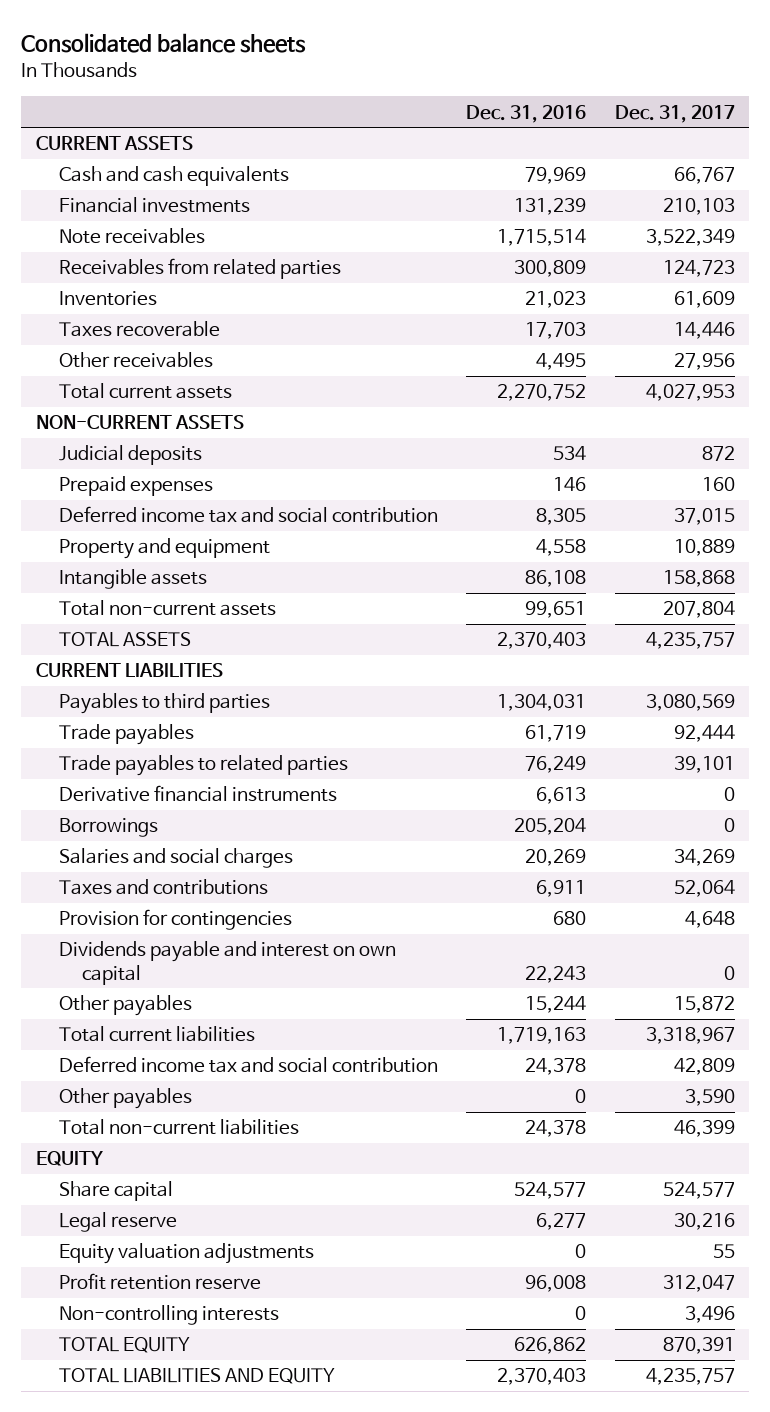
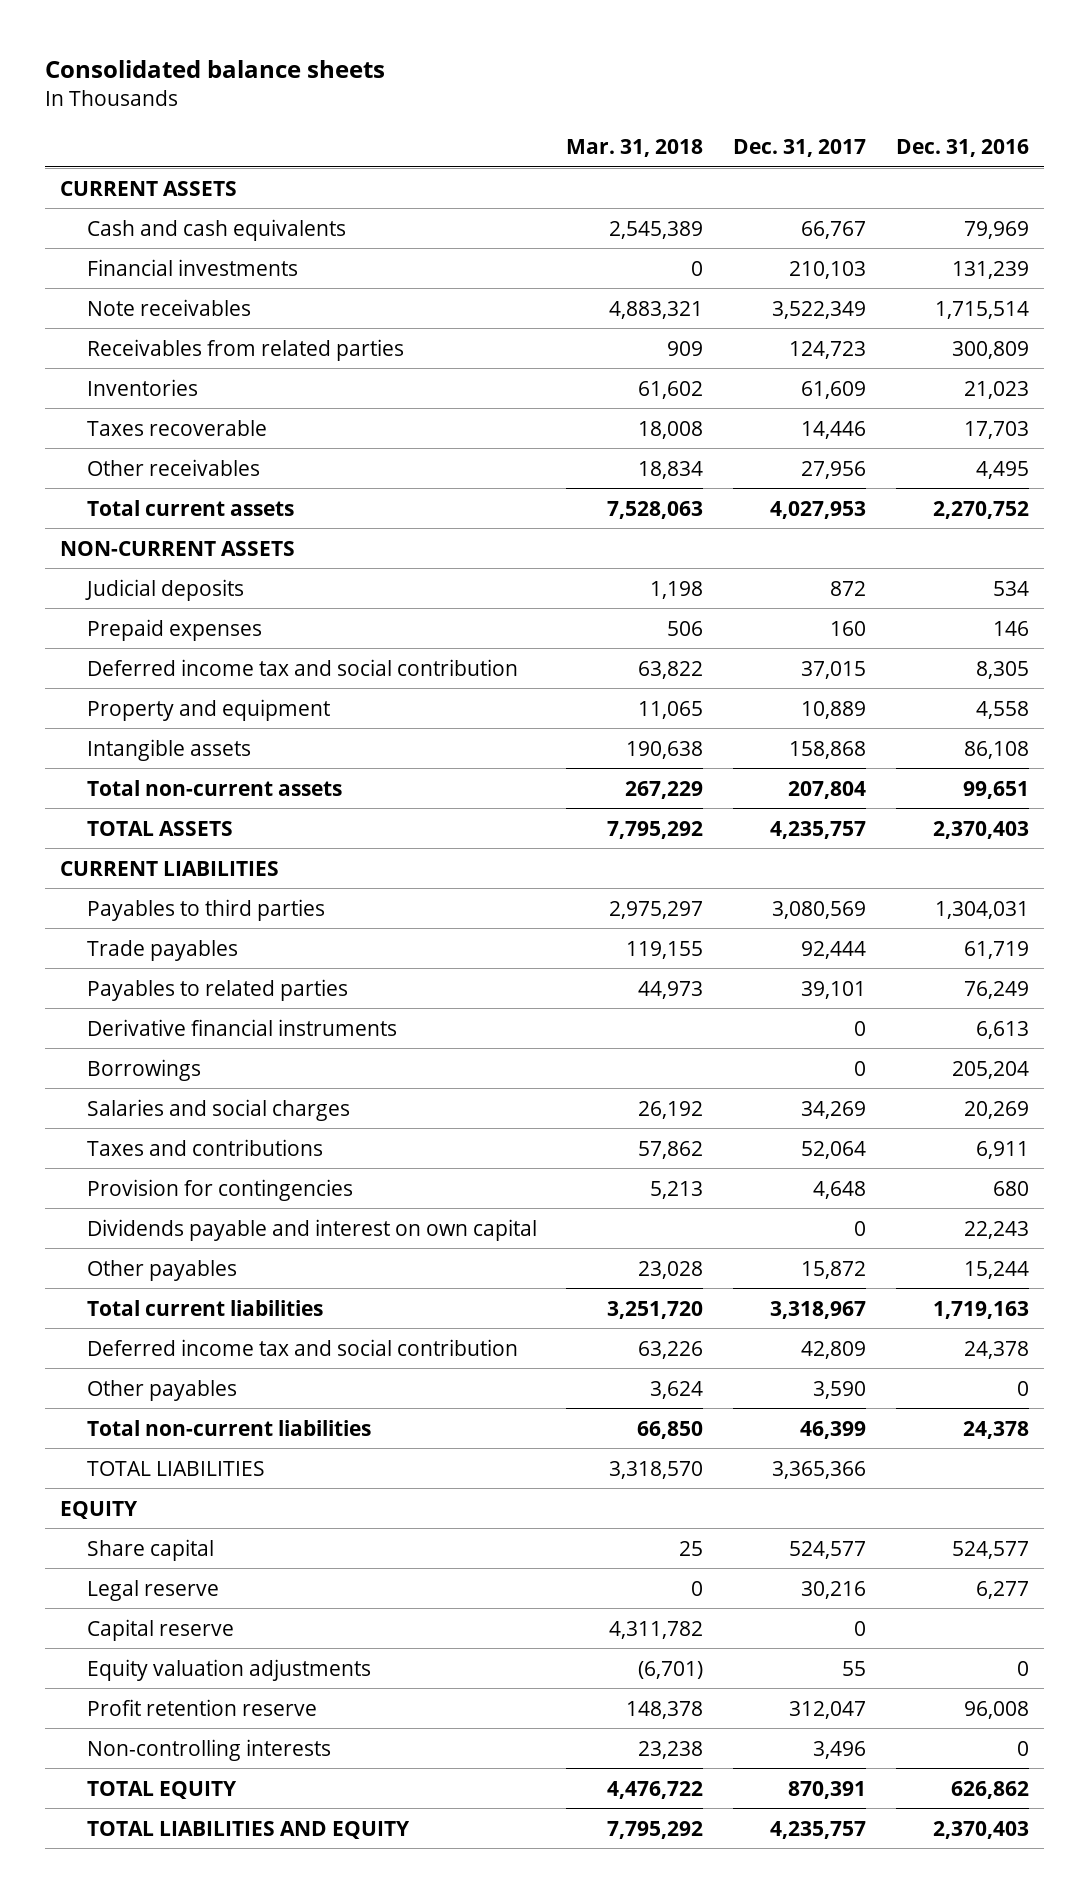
- | Dec. 31, 2016 | Dec. 31, 2017
+ | Mar. 31, 2018 | Dec. 31, 2017 | Dec. 31, 2016
- Trade payables to related parties | 76,249 | 39,101
+ Payables to related parties | 44,973 | 39,101 | 76,249
+ TOTAL LIABILITIES | 3,318,570 | 3,365,366 |
+ Capital reserve | 4,311,782 | 0 |

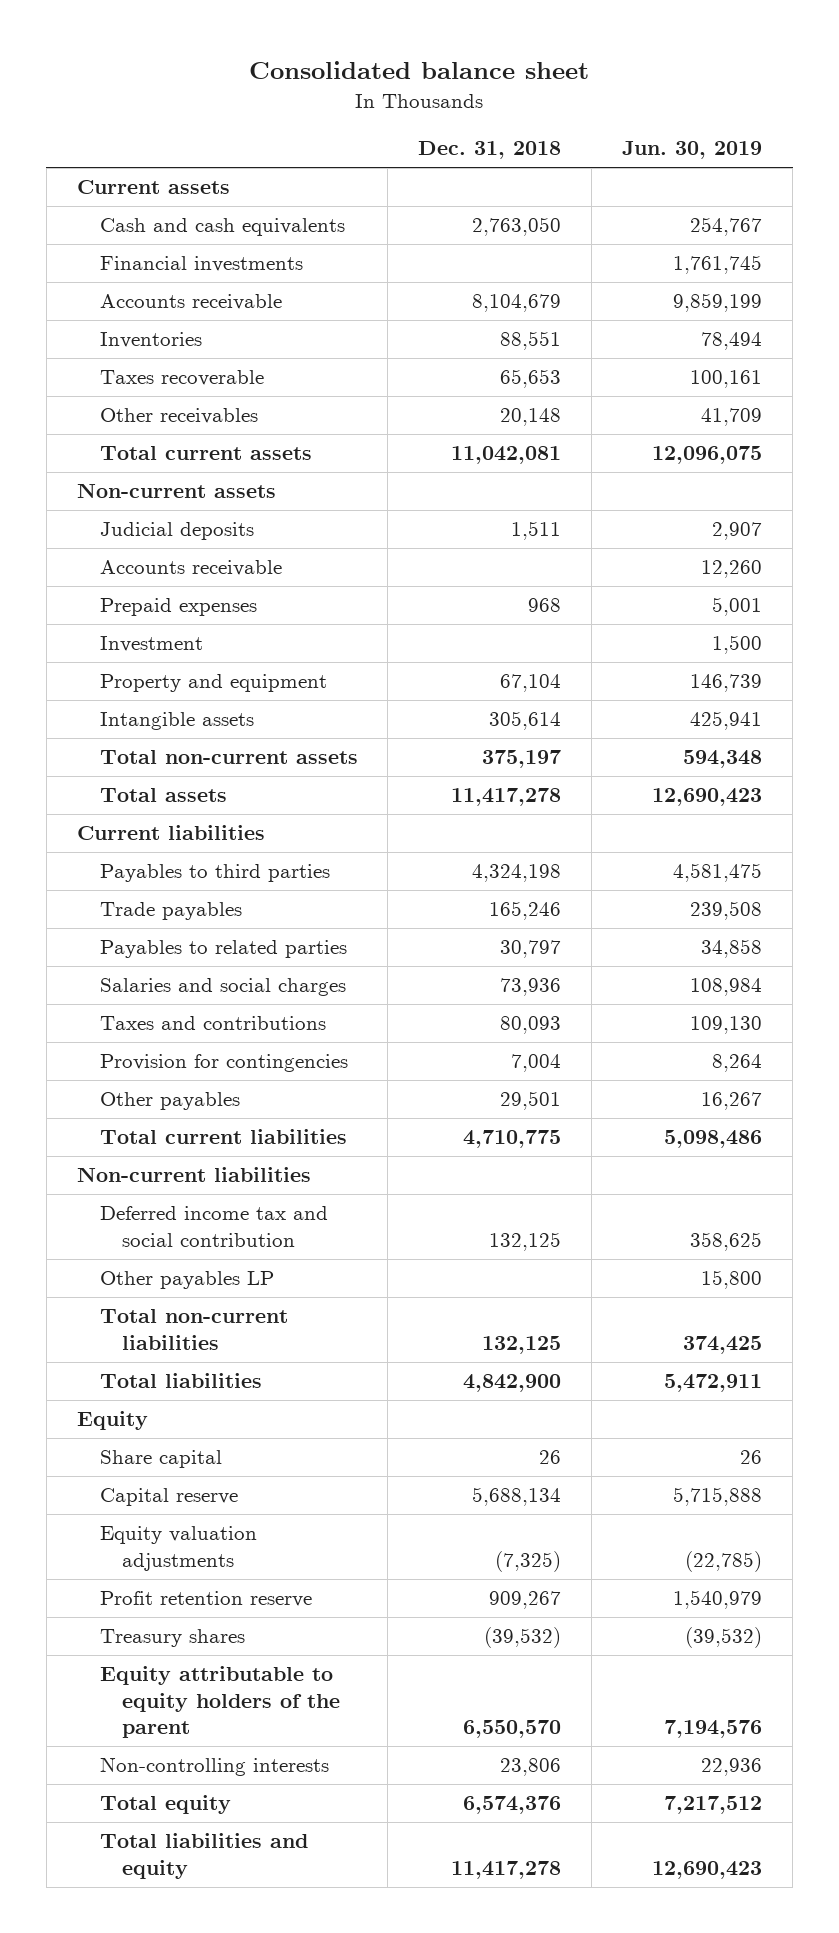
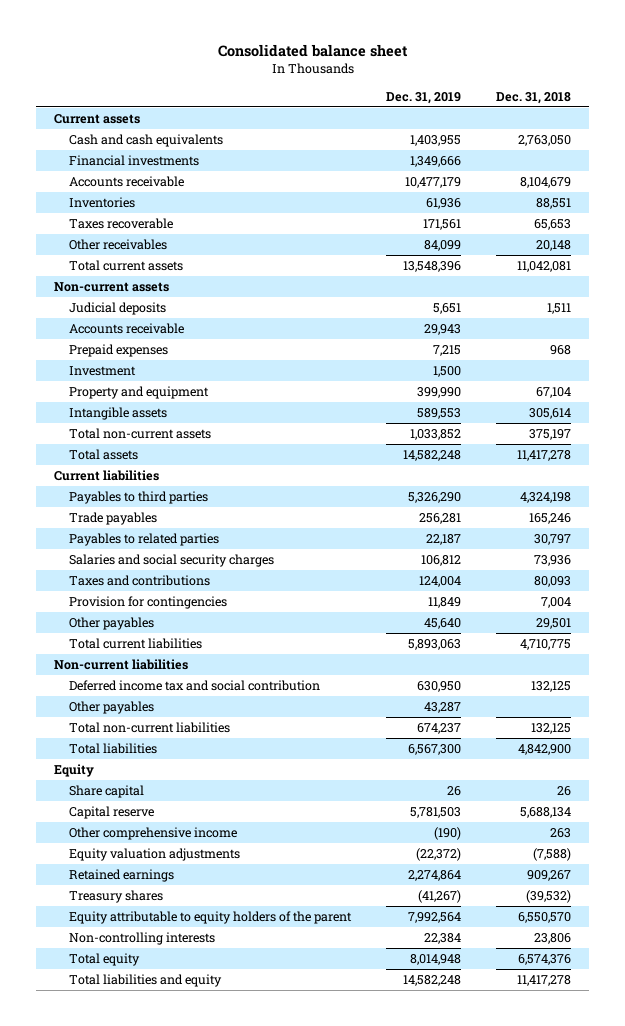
- | Dec. 31, 2018 | Jun. 30, 2019
+ | Dec. 31, 2019 | Dec. 31, 2018
- Salaries and social charges | 73,936 | 108,984
+ Salaries and social security charges | 106,812 | 73,936
- Other payables LP | | 15,800
+ Other payables | 43,287 |
- Equity valuation adjustments | (7,325) | (22,785)
- Profit retention reserve | 909,267 | 1,540,979
+ Other comprehensive income | (190) | 263
+ Equity valuation adjustments | (22,372) | (7,588)
+ Retained earnings | 2,274,864 | 909,267

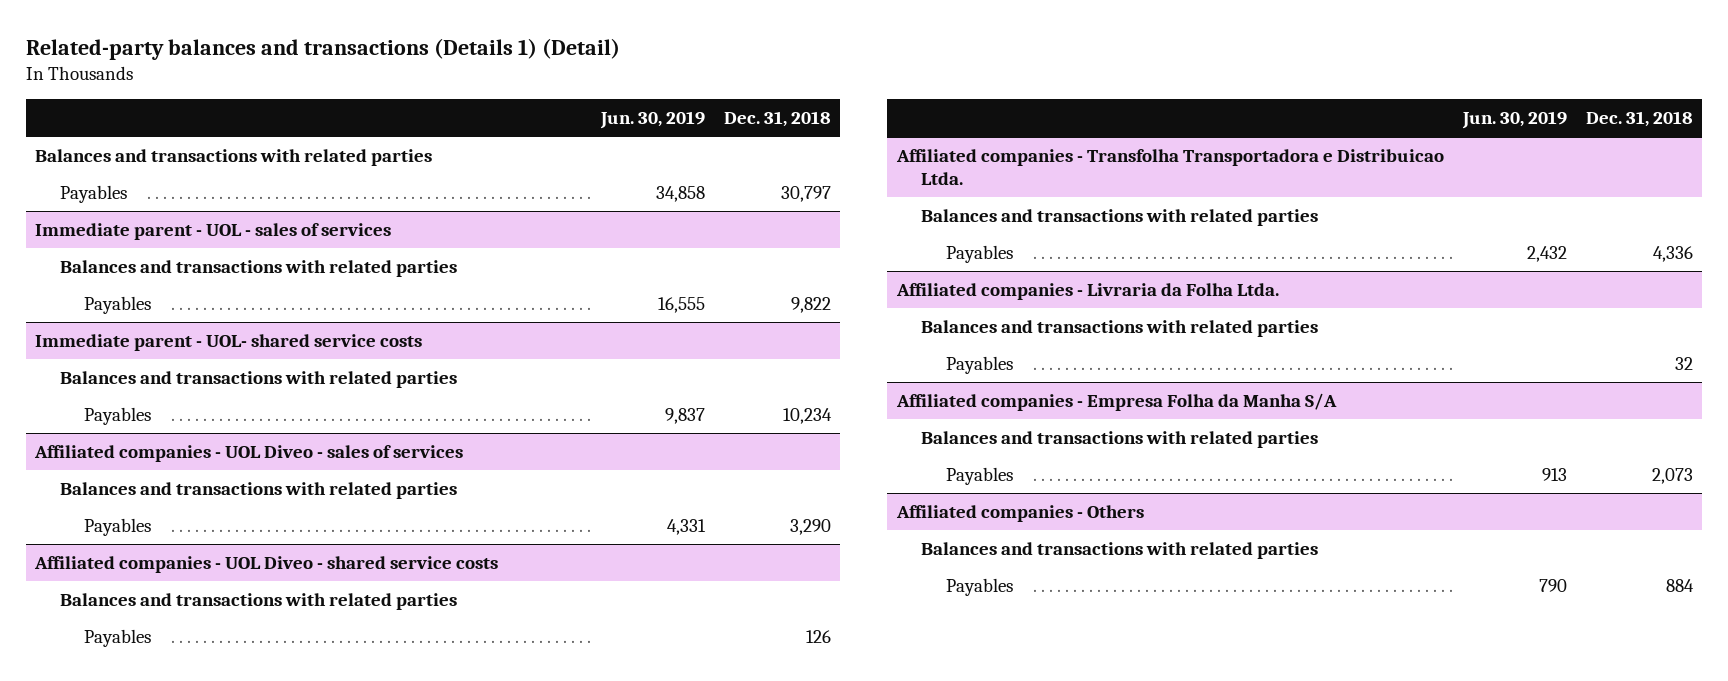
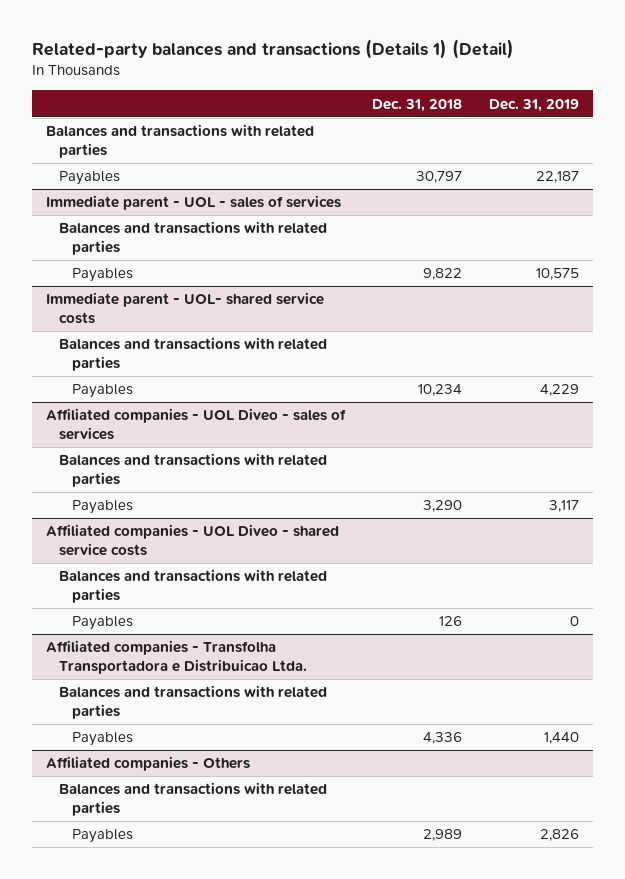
- | Jun. 30, 2019 | Dec. 31, 2018
+ | Dec. 31, 2018 | Dec. 31, 2019
- Affiliated companies - Livraria da Folha Ltda.
- Balances and transactions with related parties
- Payables | | 32
- Affiliated companies - Empresa Folha da Manha S/A
- Balances and transactions with related parties
- Payables | 913 | 2,073
@ Affiliated companies - Others
- Payables | 790 | 884
+ Payables | 2,989 | 2,826

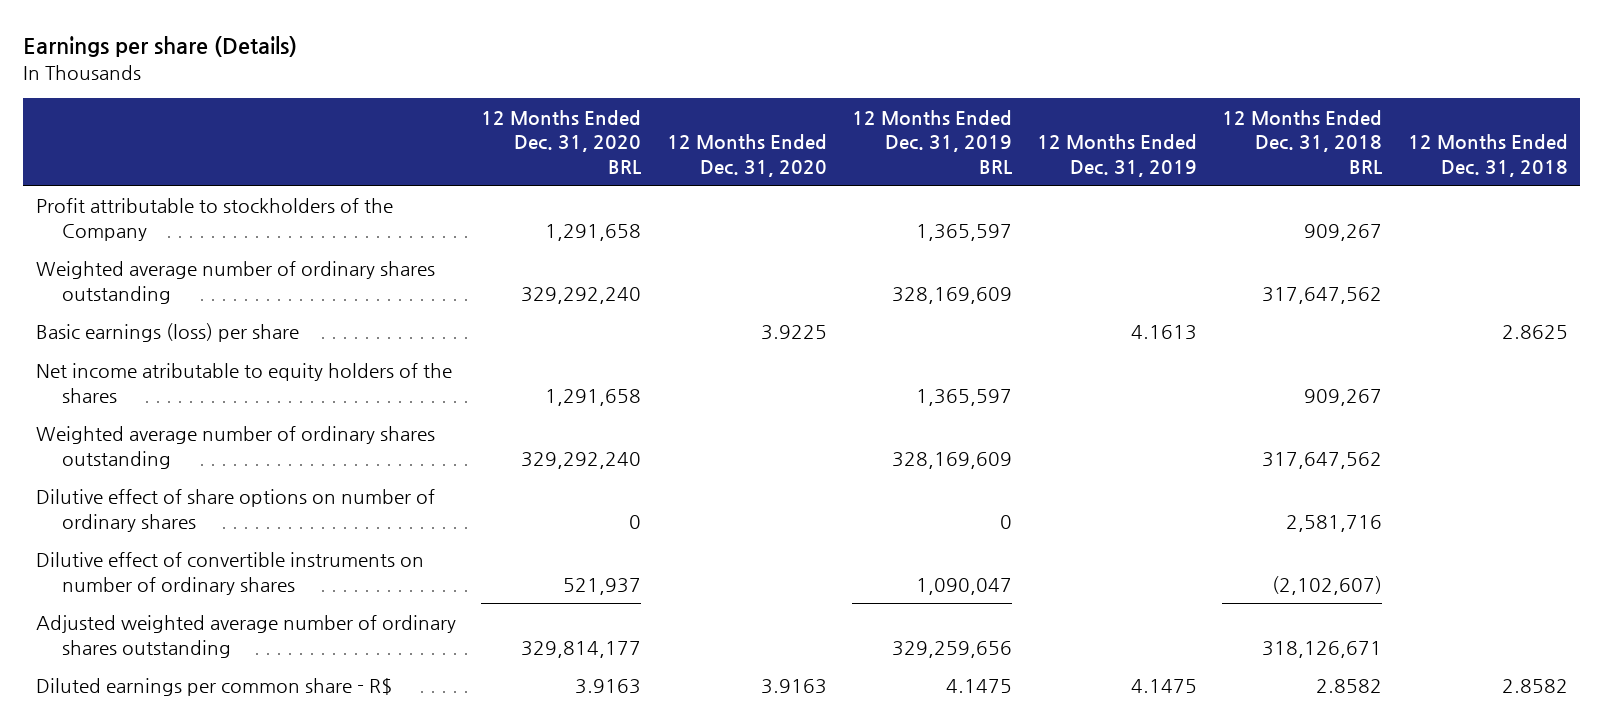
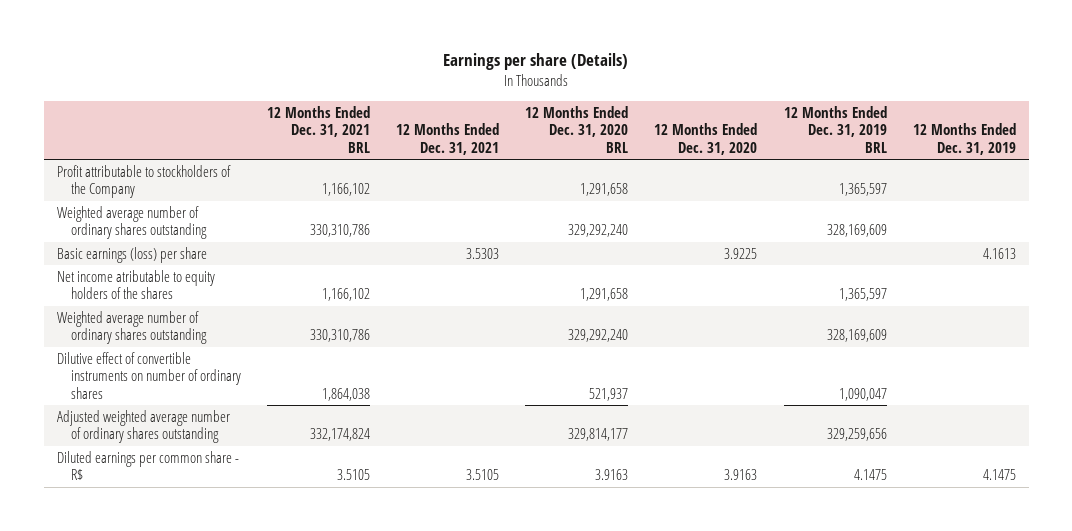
- | 12 Months Ended Dec. 31, 2020 BRL | 12 Months Ended Dec. 31, 2020 | 12 Months Ended Dec. 31, 2019 BRL | 12 Months Ended Dec. 31, 2019 | 12 Months Ended Dec. 31, 2018 BRL | 12 Months Ended Dec. 31, 2018
+ | 12 Months Ended Dec. 31, 2021 BRL | 12 Months Ended Dec. 31, 2021 | 12 Months Ended Dec. 31, 2020 BRL | 12 Months Ended Dec. 31, 2020 | 12 Months Ended Dec. 31, 2019 BRL | 12 Months Ended Dec. 31, 2019
- Dilutive effect of share options on number of ordinary shares | 0 | | 0 | | 2,581,716 |

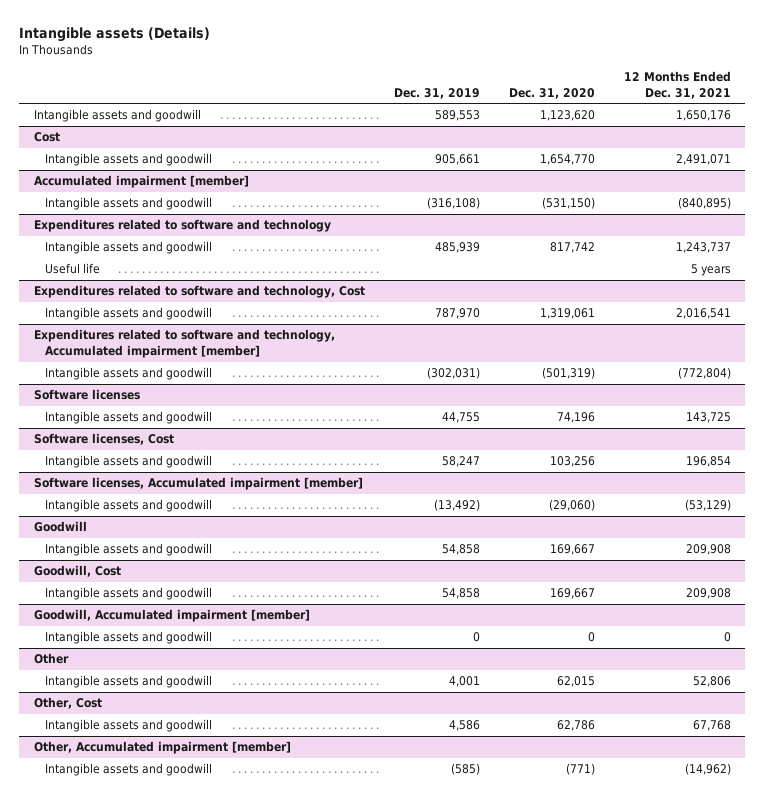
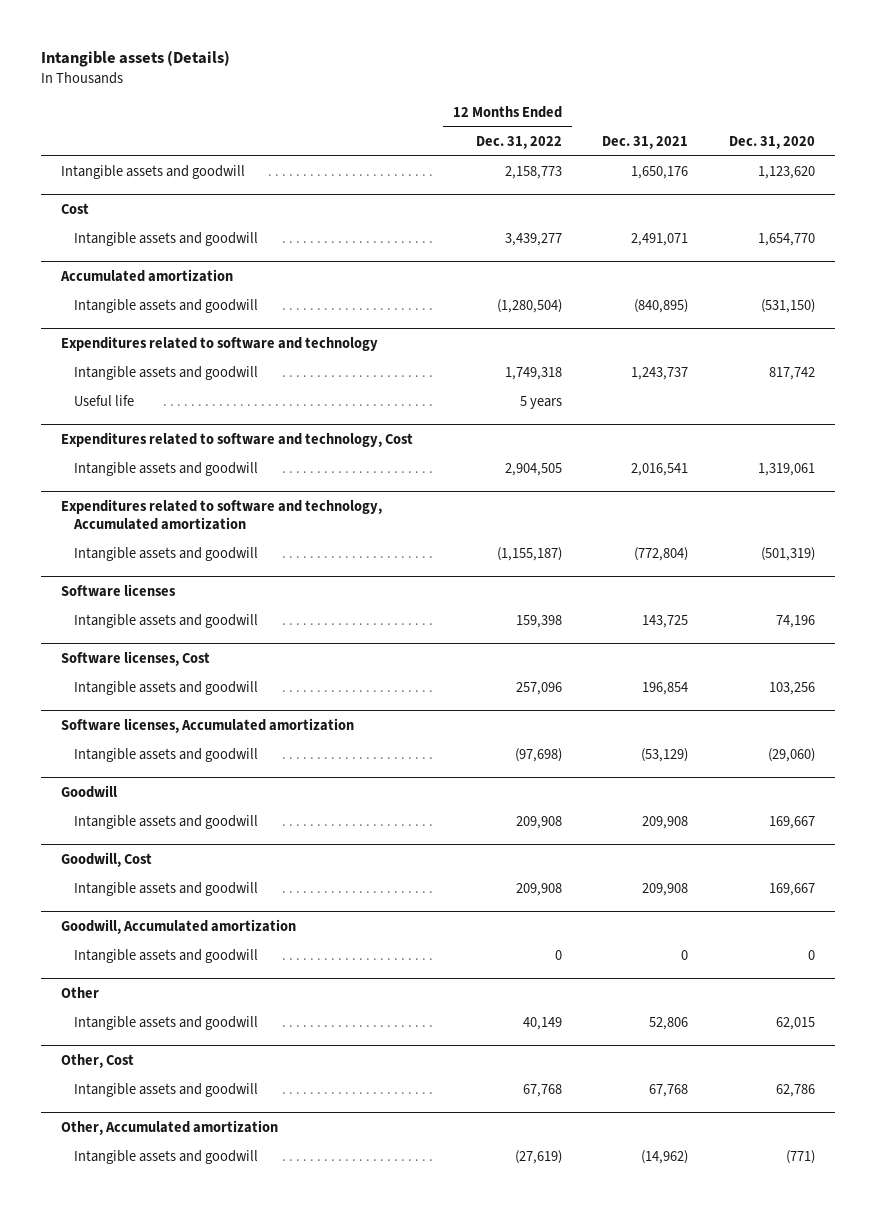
- | Dec. 31, 2019 | Dec. 31, 2020 | 12 Months Ended Dec. 31, 2021
+ | 12 Months Ended Dec. 31, 2022 | Dec. 31, 2021 | Dec. 31, 2020
- Accumulated impairment [member]
+ Accumulated amortization
- Expenditures related to software and technology, Accumulated impairment [member]
+ Expenditures related to software and technology, Accumulated amortization
- Software licenses, Accumulated impairment [member]
+ Software licenses, Accumulated amortization
- Goodwill, Accumulated impairment [member]
+ Goodwill, Accumulated amortization
- Other, Accumulated impairment [member]
+ Other, Accumulated amortization

